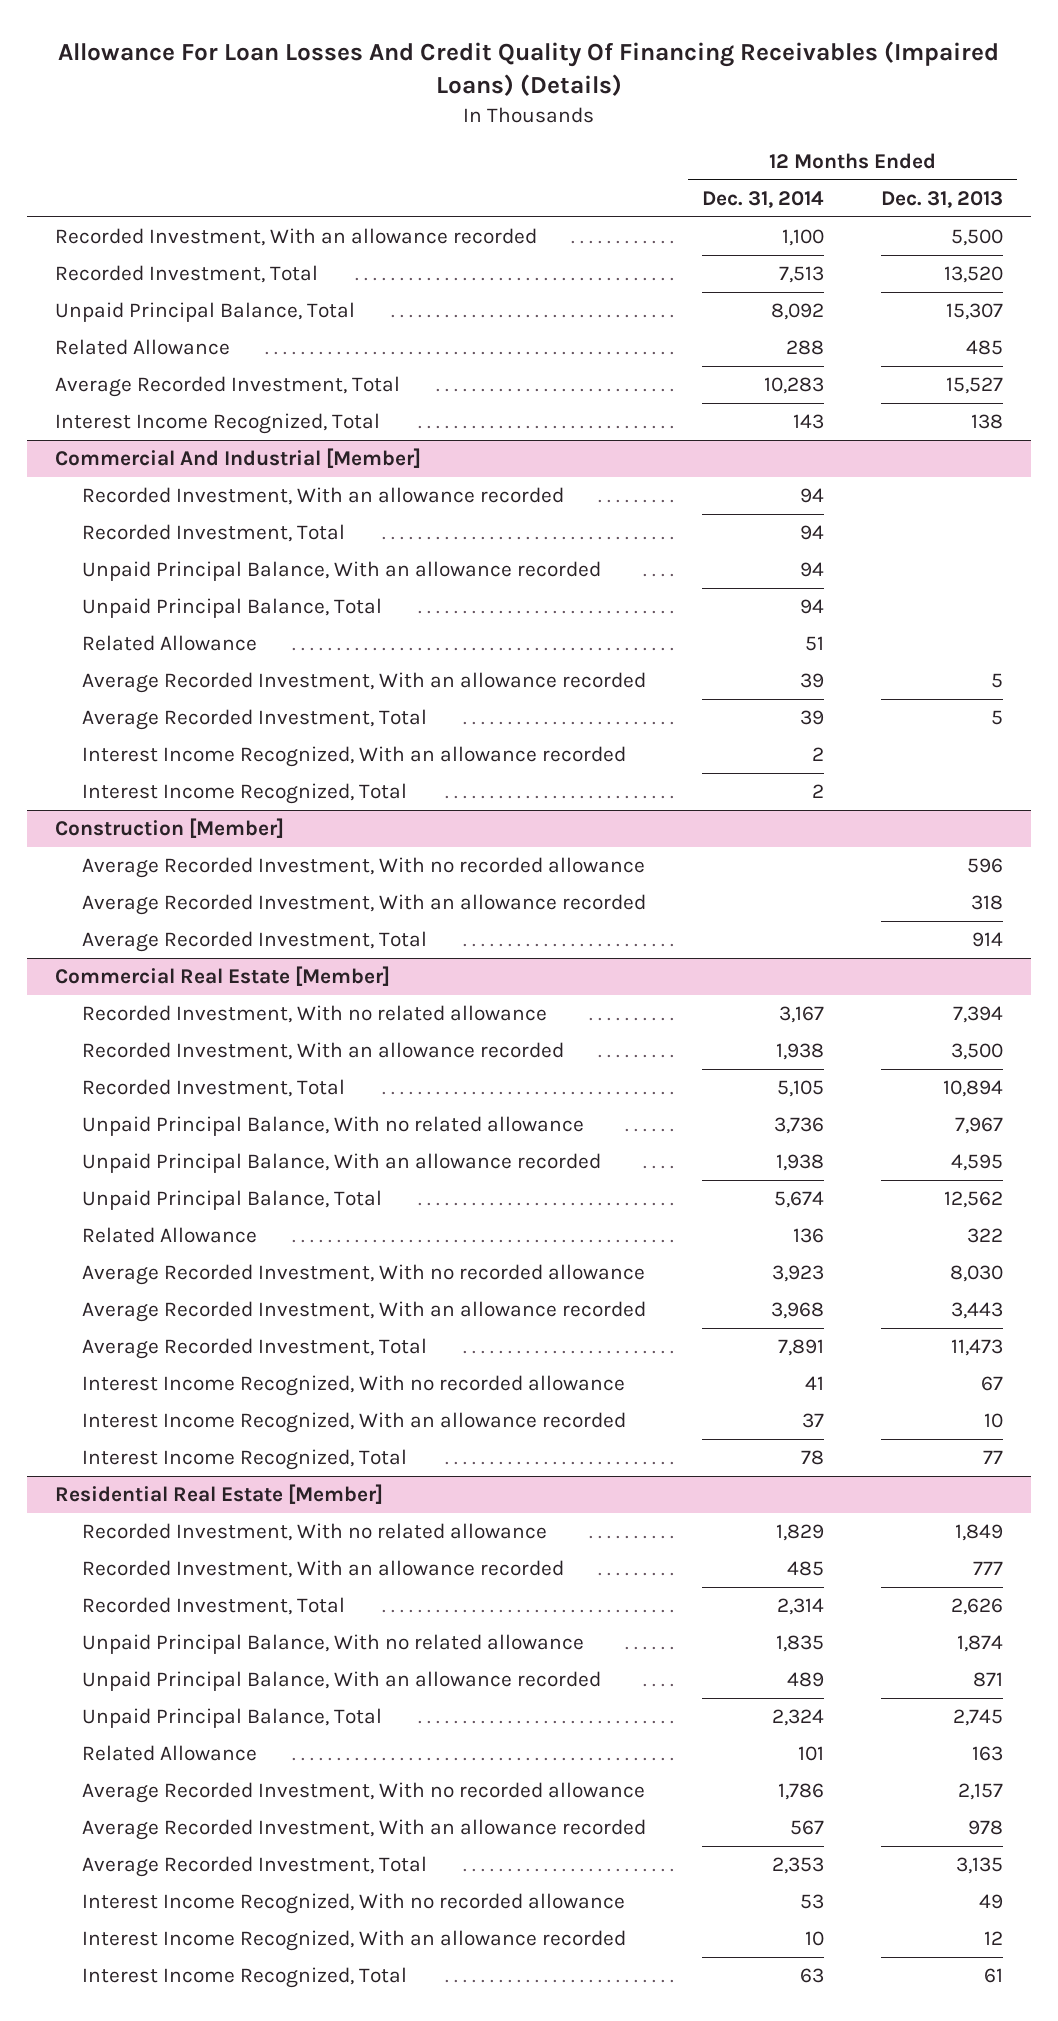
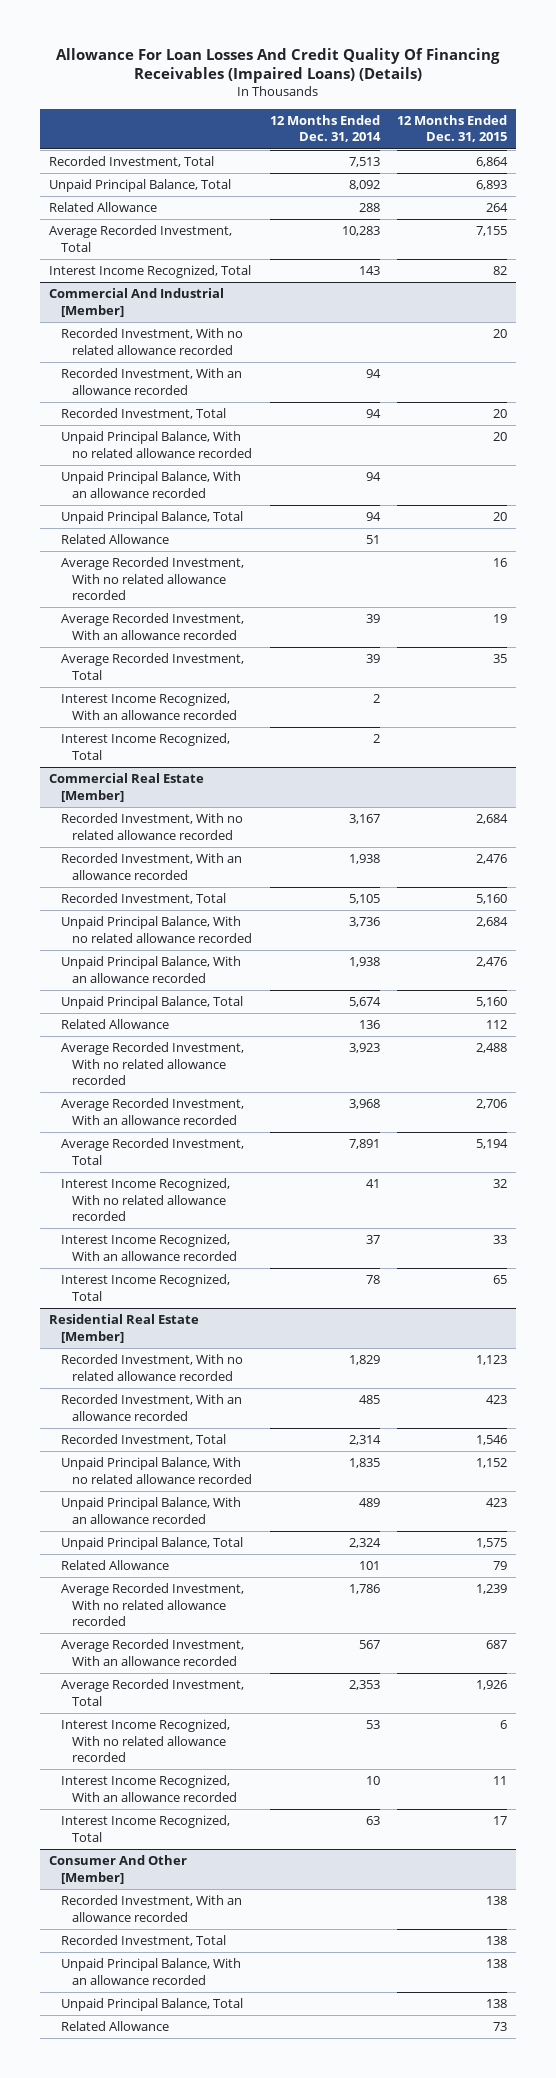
- | 12 Months Ended Dec. 31, 2014 | 12 Months Ended Dec. 31, 2013
+ | 12 Months Ended Dec. 31, 2014 | 12 Months Ended Dec. 31, 2015
- Recorded Investment, With an allowance recorded | 1,100 | 5,500
@ Commercial And Industrial [Member]
+ Recorded Investment, With no related allowance recorded | | 20
+ Unpaid Principal Balance, With no related allowance recorded | | 20
+ Average Recorded Investment, With no related allowance recorded | | 16
- Construction [Member]
- Average Recorded Investment, With no recorded allowance | | 596
- Average Recorded Investment, With an allowance recorded | | 318
- Average Recorded Investment, Total | | 914
@ Commercial Real Estate [Member]
- Recorded Investment, With no related allowance | 3,167 | 7,394
+ Recorded Investment, With no related allowance recorded | 3,167 | 2,684
- Unpaid Principal Balance, With no related allowance | 3,736 | 7,967
+ Unpaid Principal Balance, With no related allowance recorded | 3,736 | 2,684
- Average Recorded Investment, With no recorded allowance | 3,923 | 8,030
+ Average Recorded Investment, With no related allowance recorded | 3,923 | 2,488
- Interest Income Recognized, With no recorded allowance | 41 | 67
+ Interest Income Recognized, With no related allowance recorded | 41 | 32
@ Residential Real Estate [Member]
- Recorded Investment, With no related allowance | 1,829 | 1,849
+ Recorded Investment, With no related allowance recorded | 1,829 | 1,123
- Unpaid Principal Balance, With no related allowance | 1,835 | 1,874
+ Unpaid Principal Balance, With no related allowance recorded | 1,835 | 1,152
- Average Recorded Investment, With no recorded allowance | 1,786 | 2,157
+ Average Recorded Investment, With no related allowance recorded | 1,786 | 1,239
- Interest Income Recognized, With no recorded allowance | 53 | 49
+ Interest Income Recognized, With no related allowance recorded | 53 | 6
+ Consumer And Other [Member]
+ Recorded Investment, With an allowance recorded | | 138
+ Recorded Investment, Total | | 138
+ Unpaid Principal Balance, With an allowance recorded | | 138
+ Unpaid Principal Balance, Total | | 138
+ Related Allowance | | 73

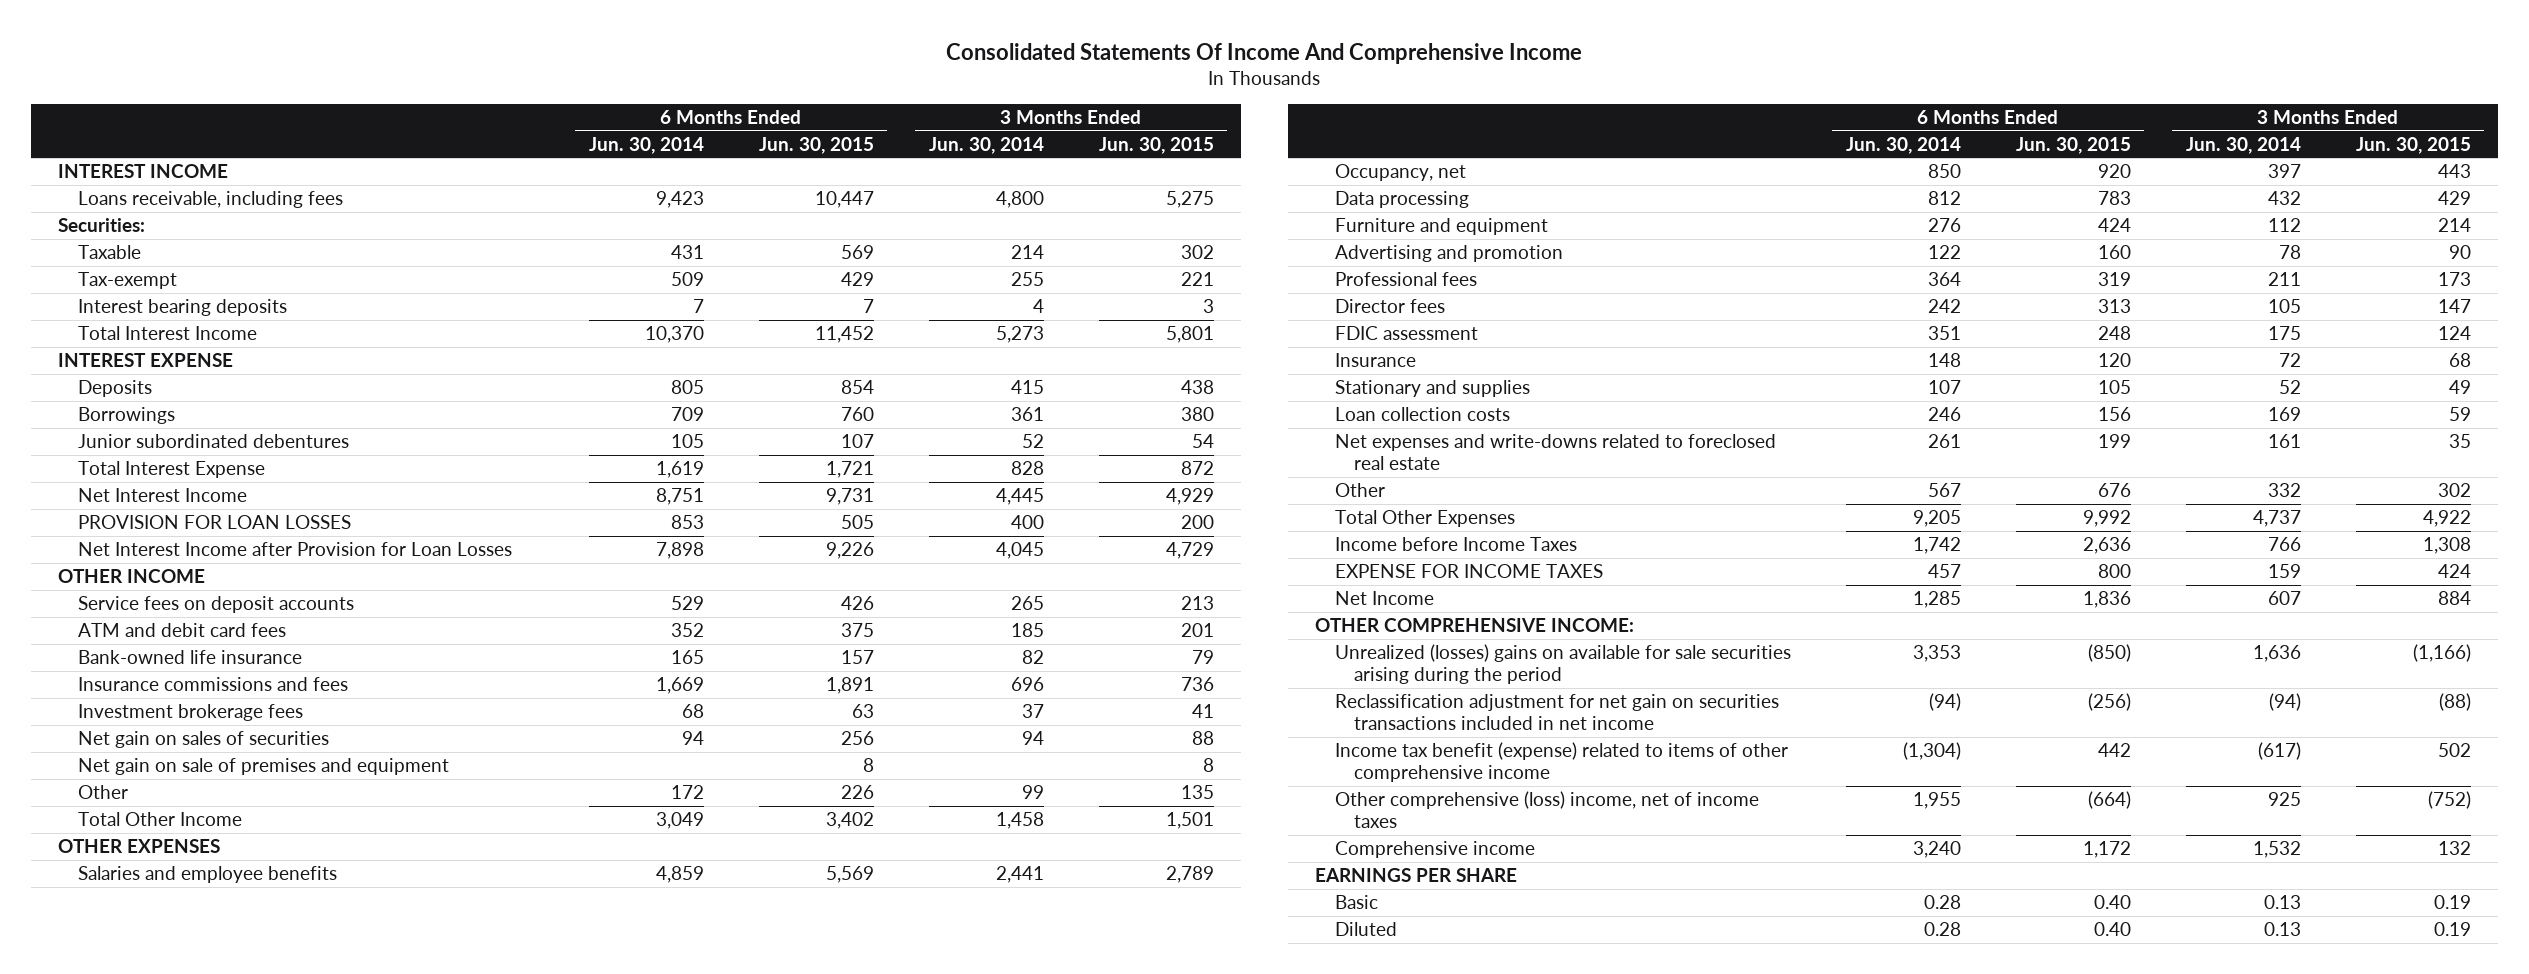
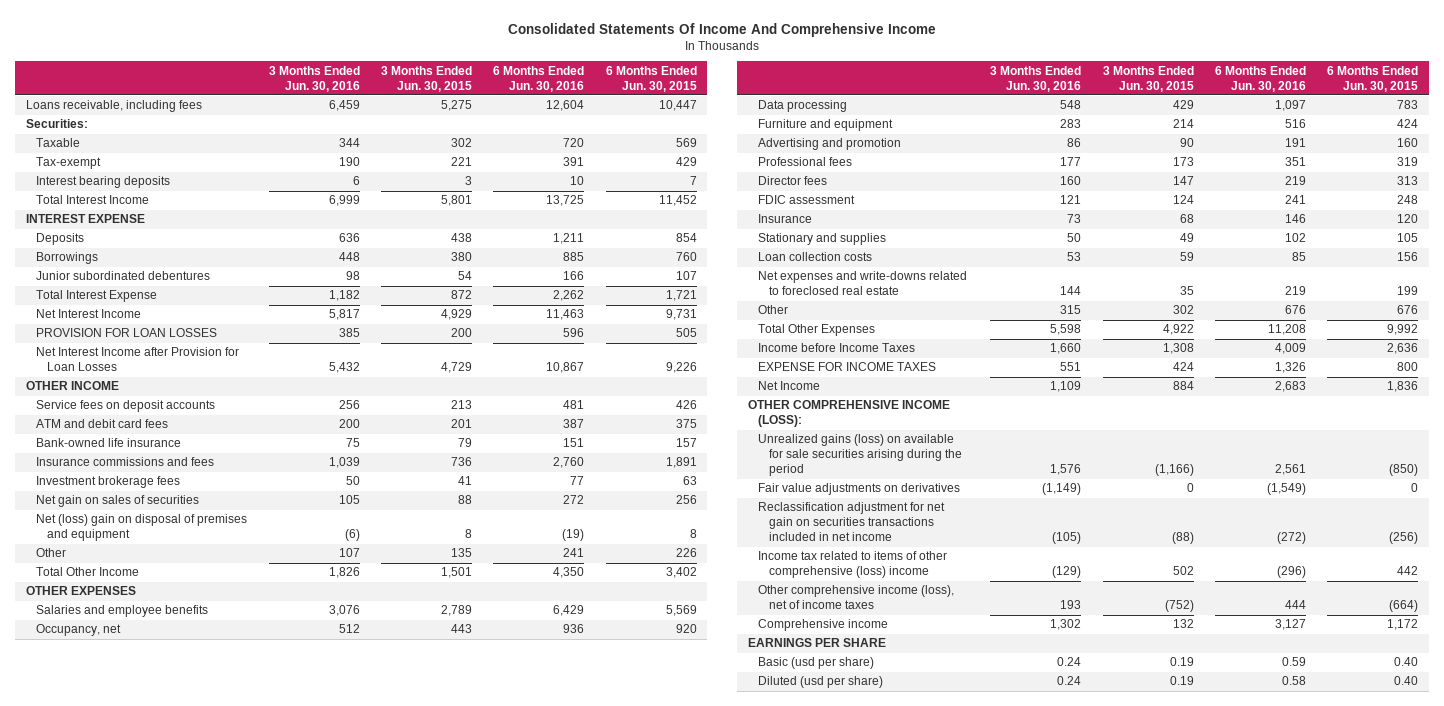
- | 6 Months Ended Jun. 30, 2014 | 6 Months Ended Jun. 30, 2015 | 3 Months Ended Jun. 30, 2014 | 3 Months Ended Jun. 30, 2015
+ | 3 Months Ended Jun. 30, 2016 | 3 Months Ended Jun. 30, 2015 | 6 Months Ended Jun. 30, 2016 | 6 Months Ended Jun. 30, 2015
- INTEREST INCOME
- Net gain on sale of premises and equipment | | 8 | | 8
+ Net (loss) gain on disposal of premises and equipment | (6) | 8 | (19) | 8
- OTHER COMPREHENSIVE INCOME:
- Unrealized (losses) gains on available for sale securities arising during the period | 3,353 | (850) | 1,636 | (1,166)
+ OTHER COMPREHENSIVE INCOME (LOSS):
+ Unrealized gains (loss) on available for sale securities arising during the period | 1,576 | (1,166) | 2,561 | (850)
+ Fair value adjustments on derivatives | (1,149) | 0 | (1,549) | 0
- Income tax benefit (expense) related to items of other comprehensive income | (1,304) | 442 | (617) | 502
- Other comprehensive (loss) income, net of income taxes | 1,955 | (664) | 925 | (752)
+ Income tax related to items of other comprehensive (loss) income | (129) | 502 | (296) | 442
+ Other comprehensive income (loss), net of income taxes | 193 | (752) | 444 | (664)
- Basic | 0.28 | 0.40 | 0.13 | 0.19
- Diluted | 0.28 | 0.40 | 0.13 | 0.19
+ Basic (usd per share) | 0.24 | 0.19 | 0.59 | 0.40
+ Diluted (usd per share) | 0.24 | 0.19 | 0.58 | 0.40

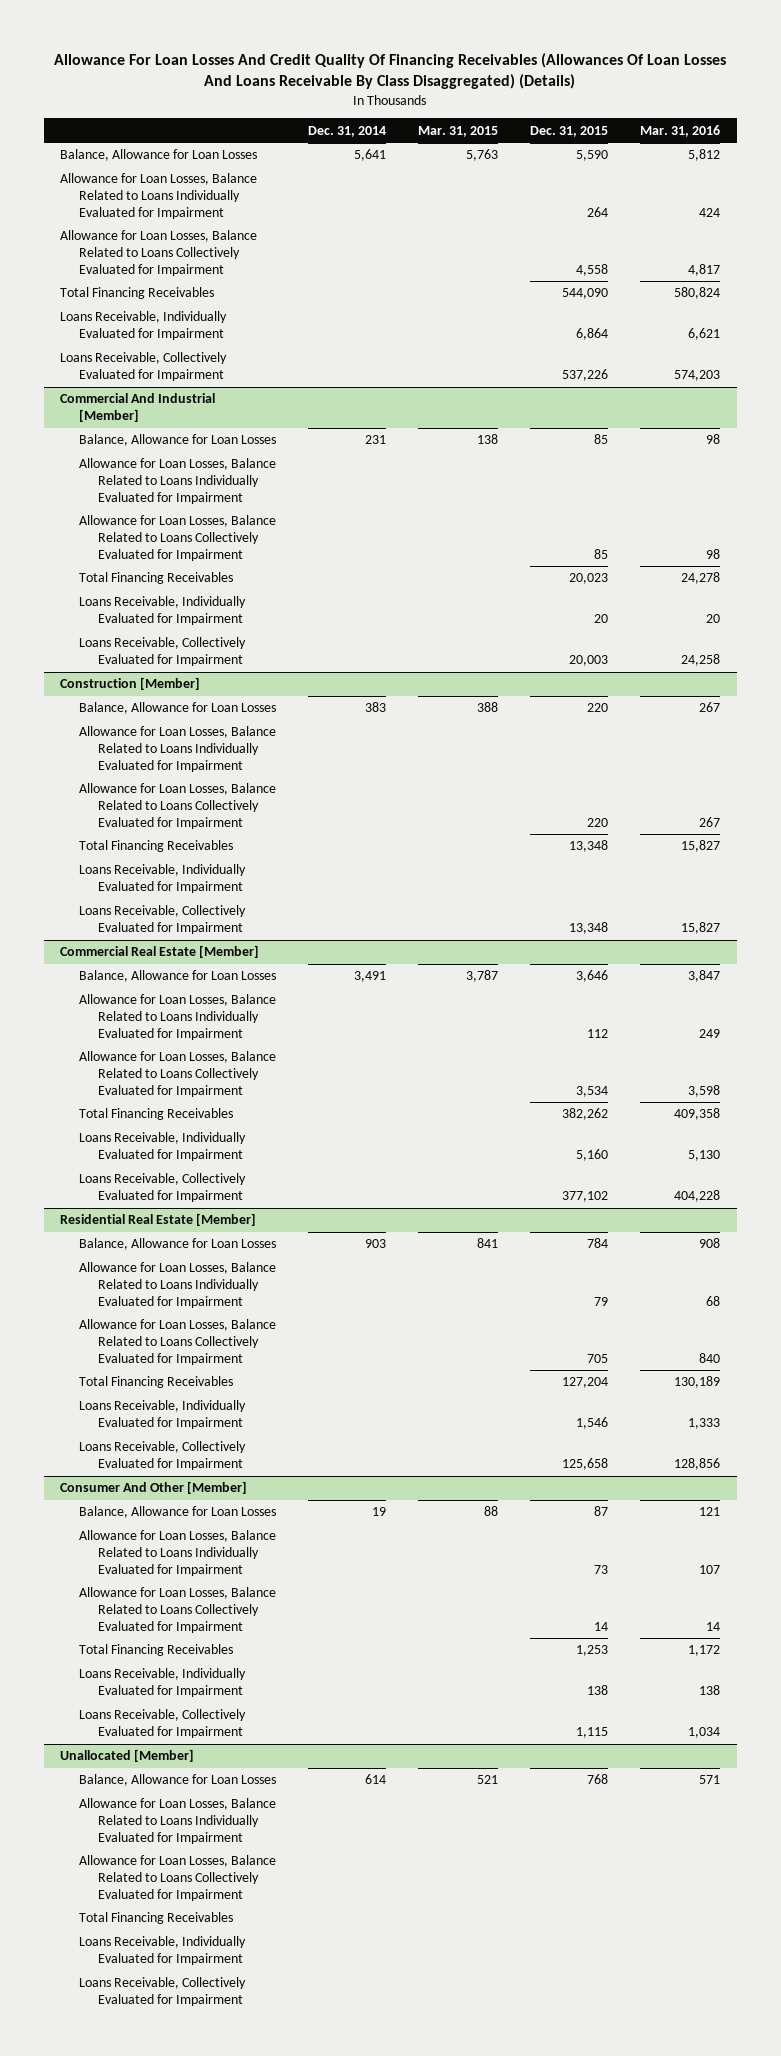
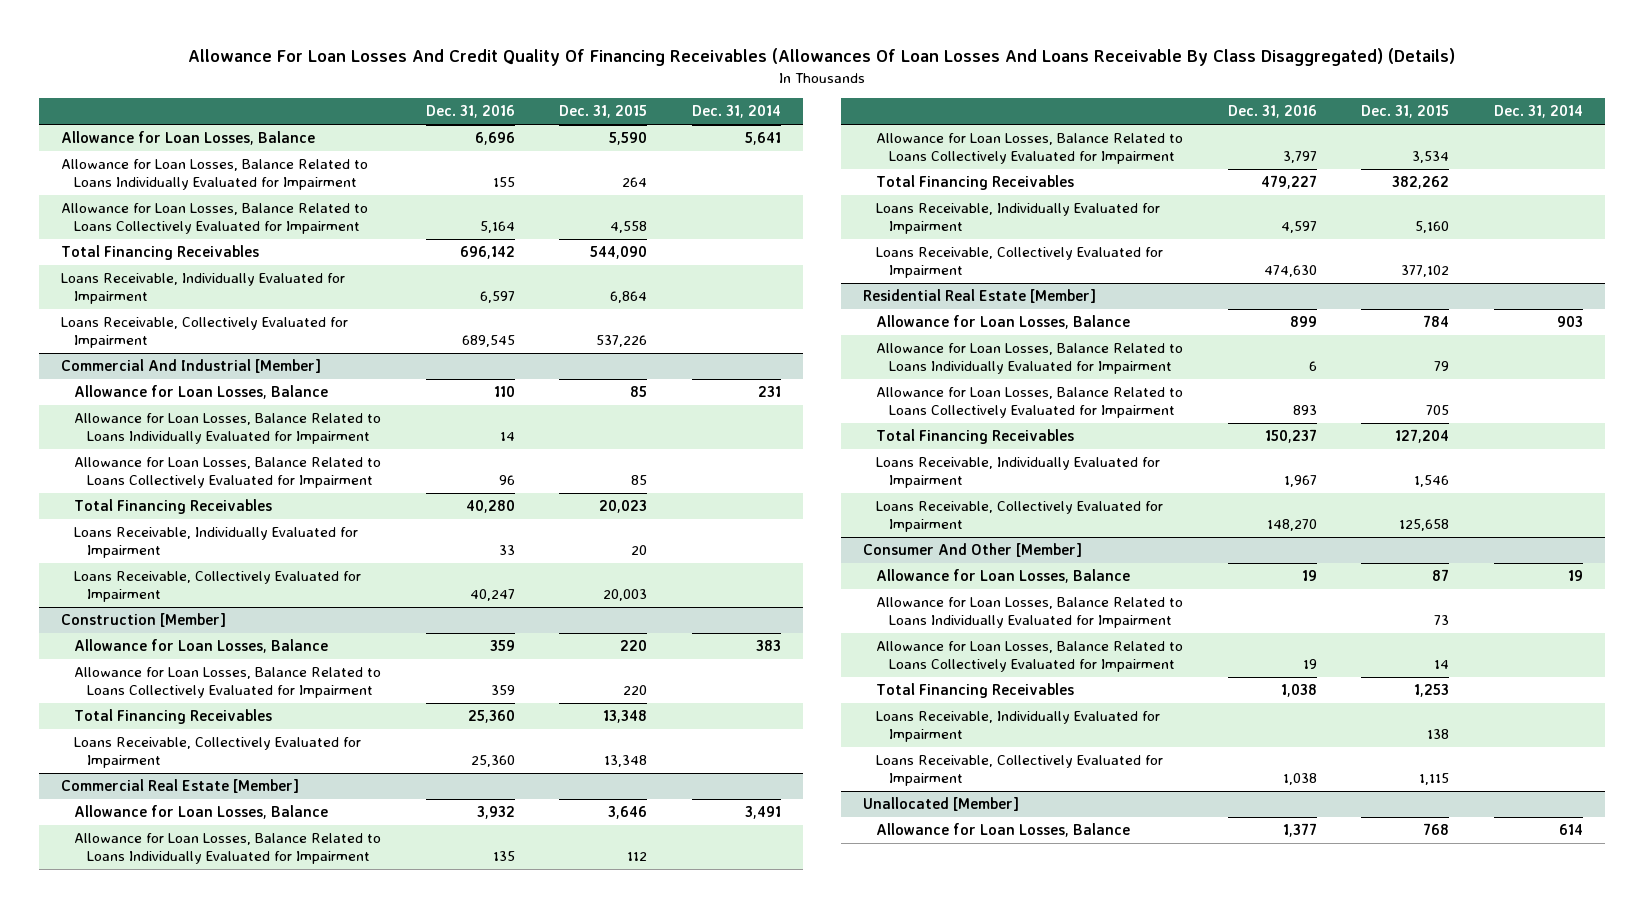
- | Dec. 31, 2014 | Mar. 31, 2015 | Dec. 31, 2015 | Mar. 31, 2016
+ | Dec. 31, 2016 | Dec. 31, 2015 | Dec. 31, 2014
- Balance, Allowance for Loan Losses | 5,641 | 5,763 | 5,590 | 5,812
+ Allowance for Loan Losses, Balance | 6,696 | 5,590 | 5,641
@ Commercial And Industrial [Member]
- Balance, Allowance for Loan Losses | 231 | 138 | 85 | 98
+ Allowance for Loan Losses, Balance | 110 | 85 | 231
@ Construction [Member]
- Balance, Allowance for Loan Losses | 383 | 388 | 220 | 267
- Allowance for Loan Losses, Balance Related to Loans Individually Evaluated for Impairment
+ Allowance for Loan Losses, Balance | 359 | 220 | 383
- Loans Receivable, Individually Evaluated for Impairment
@ Commercial Real Estate [Member]
- Balance, Allowance for Loan Losses | 3,491 | 3,787 | 3,646 | 3,847
+ Allowance for Loan Losses, Balance | 3,932 | 3,646 | 3,491
@ Residential Real Estate [Member]
- Balance, Allowance for Loan Losses | 903 | 841 | 784 | 908
+ Allowance for Loan Losses, Balance | 899 | 784 | 903
@ Consumer And Other [Member]
- Balance, Allowance for Loan Losses | 19 | 88 | 87 | 121
+ Allowance for Loan Losses, Balance | 19 | 87 | 19
@ Unallocated [Member]
- Balance, Allowance for Loan Losses | 614 | 521 | 768 | 571
- Allowance for Loan Losses, Balance Related to Loans Individually Evaluated for Impairment
- Allowance for Loan Losses, Balance Related to Loans Collectively Evaluated for Impairment
- Total Financing Receivables
- Loans Receivable, Individually Evaluated for Impairment
- Loans Receivable, Collectively Evaluated for Impairment
+ Allowance for Loan Losses, Balance | 1,377 | 768 | 614

